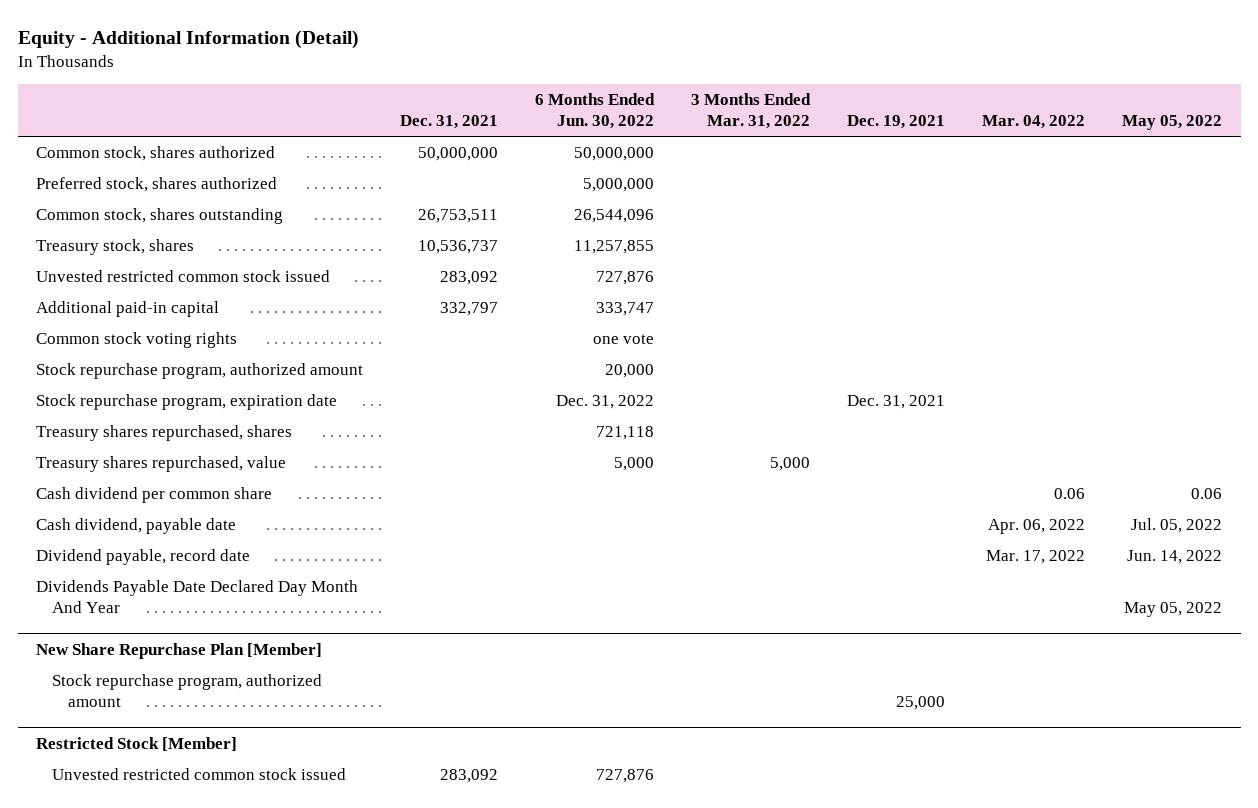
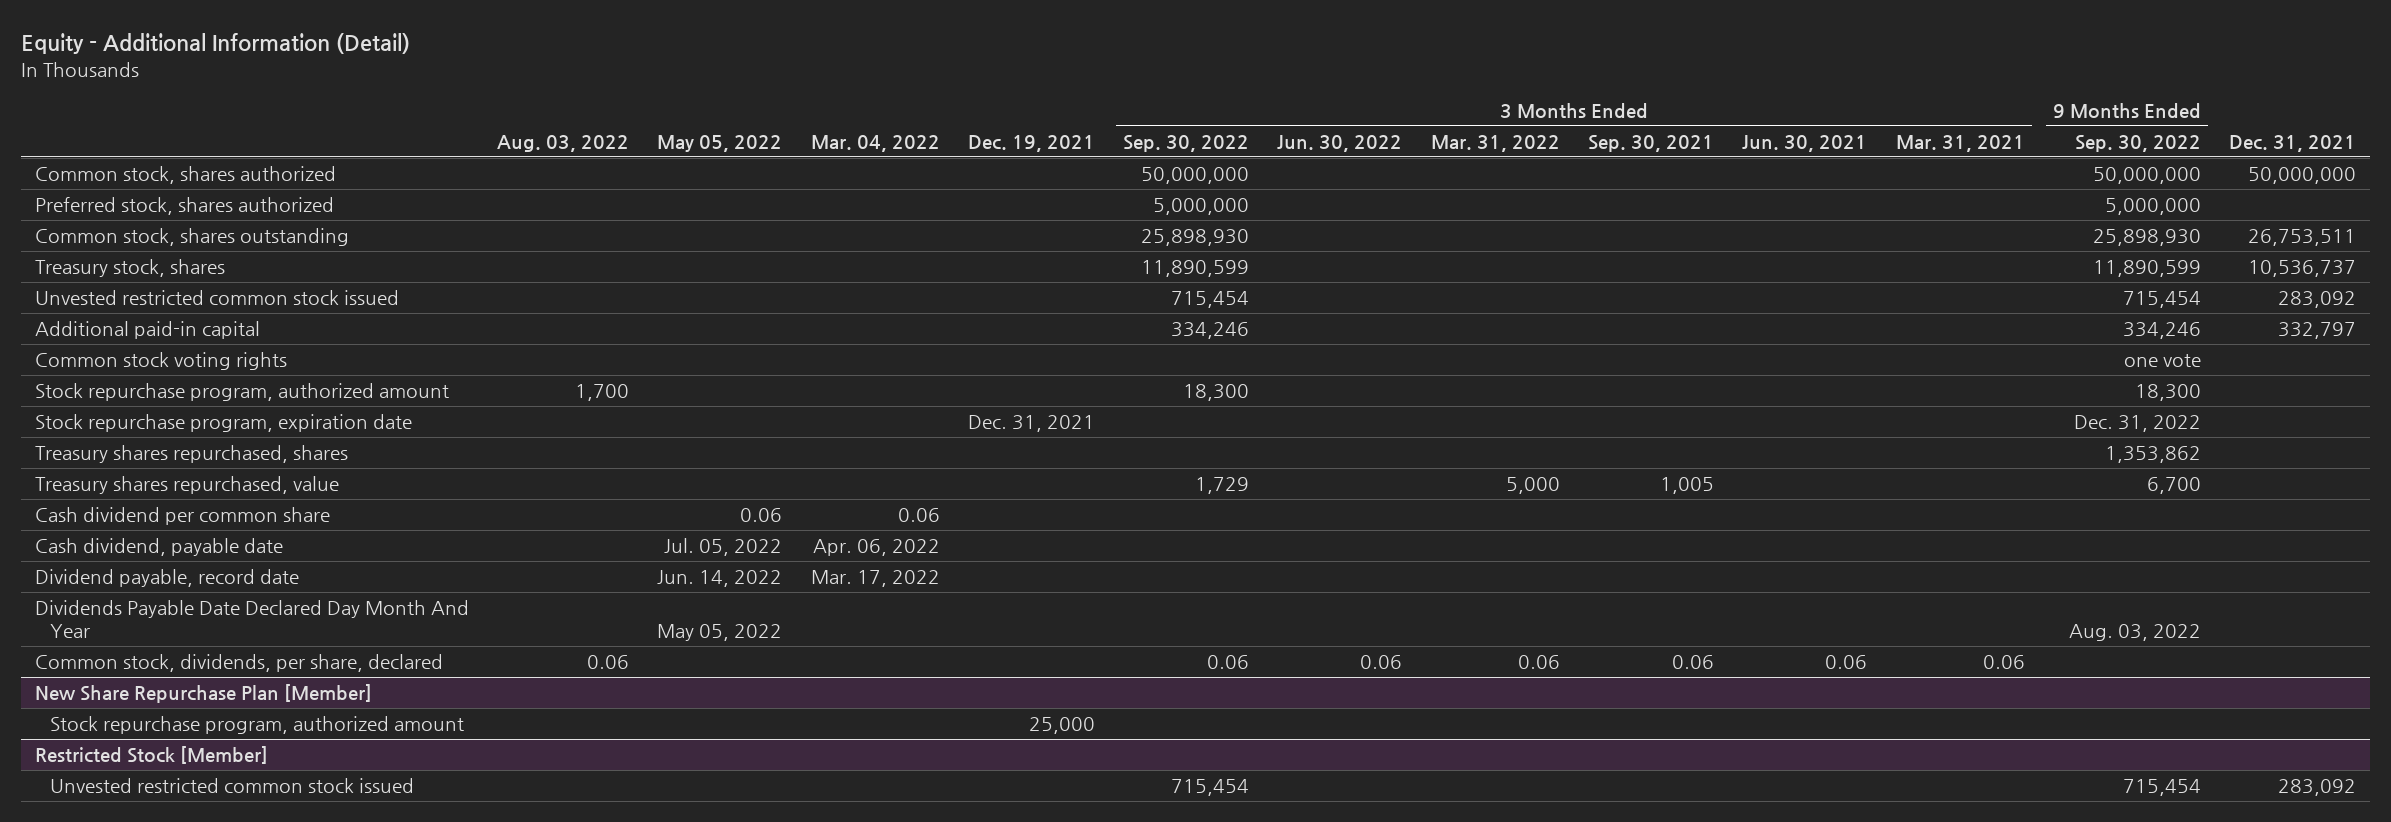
- | Dec. 31, 2021 | 6 Months Ended Jun. 30, 2022 | 3 Months Ended Mar. 31, 2022 | Dec. 19, 2021 | Mar. 04, 2022 | May 05, 2022
+ | Aug. 03, 2022 | May 05, 2022 | Mar. 04, 2022 | Dec. 19, 2021 | 3 Months Ended Sep. 30, 2022 | 3 Months Ended Jun. 30, 2022 | 3 Months Ended Mar. 31, 2022 | 3 Months Ended Sep. 30, 2021 | 3 Months Ended Jun. 30, 2021 | 3 Months Ended Mar. 31, 2021 | 9 Months Ended Sep. 30, 2022 | Dec. 31, 2021
+ Common stock, dividends, per share, declared | 0.06 | | | | 0.06 | 0.06 | 0.06 | 0.06 | 0.06 | 0.06 | |

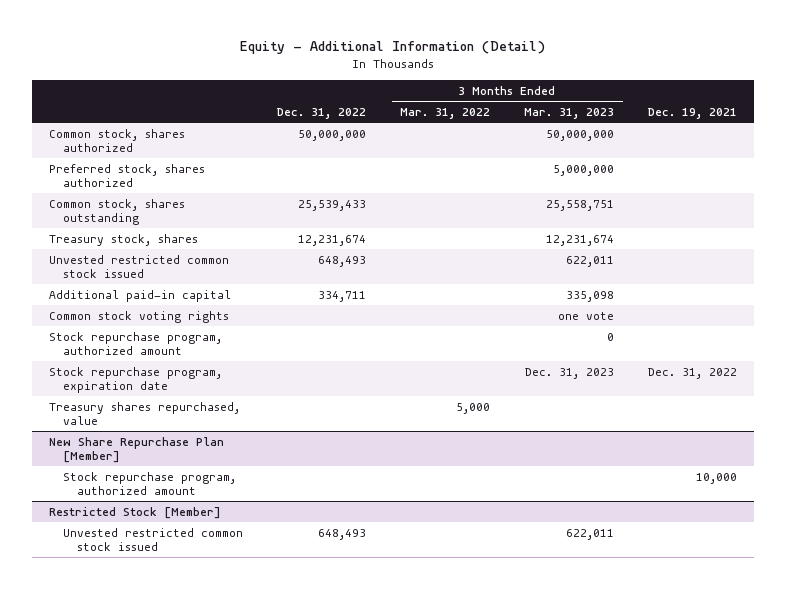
- | Aug. 03, 2022 | May 05, 2022 | Mar. 04, 2022 | Dec. 19, 2021 | 3 Months Ended Sep. 30, 2022 | 3 Months Ended Jun. 30, 2022 | 3 Months Ended Mar. 31, 2022 | 3 Months Ended Sep. 30, 2021 | 3 Months Ended Jun. 30, 2021 | 3 Months Ended Mar. 31, 2021 | 9 Months Ended Sep. 30, 2022 | Dec. 31, 2021
+ | Dec. 31, 2022 | 3 Months Ended Mar. 31, 2022 | 3 Months Ended Mar. 31, 2023 | Dec. 19, 2021
- Stock repurchase program, expiration date | | | | Dec. 31, 2021 | | | | | | | Dec. 31, 2022 |
- Treasury shares repurchased, shares | | | | | | | | | | | 1,353,862 |
+ Stock repurchase program, expiration date | | | Dec. 31, 2023 | Dec. 31, 2022
- Cash dividend per common share | | 0.06 | 0.06 | | | | | | | | |
- Cash dividend, payable date | | Jul. 05, 2022 | Apr. 06, 2022 | | | | | | | | |
- Dividend payable, record date | | Jun. 14, 2022 | Mar. 17, 2022 | | | | | | | | |
- Dividends Payable Date Declared Day Month And Year | | May 05, 2022 | | | | | | | | | Aug. 03, 2022 |
- Common stock, dividends, per share, declared | 0.06 | | | | 0.06 | 0.06 | 0.06 | 0.06 | 0.06 | 0.06 | |
@ New Share Repurchase Plan [Member]
- Stock repurchase program, authorized amount | | | | 25,000 | | | | | | | |
+ Stock repurchase program, authorized amount | | | | 10,000

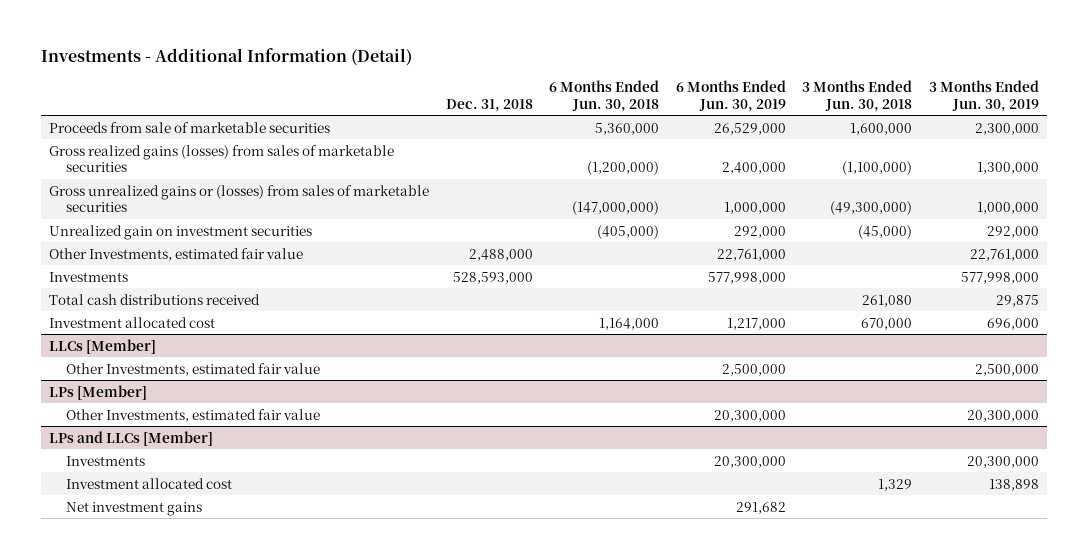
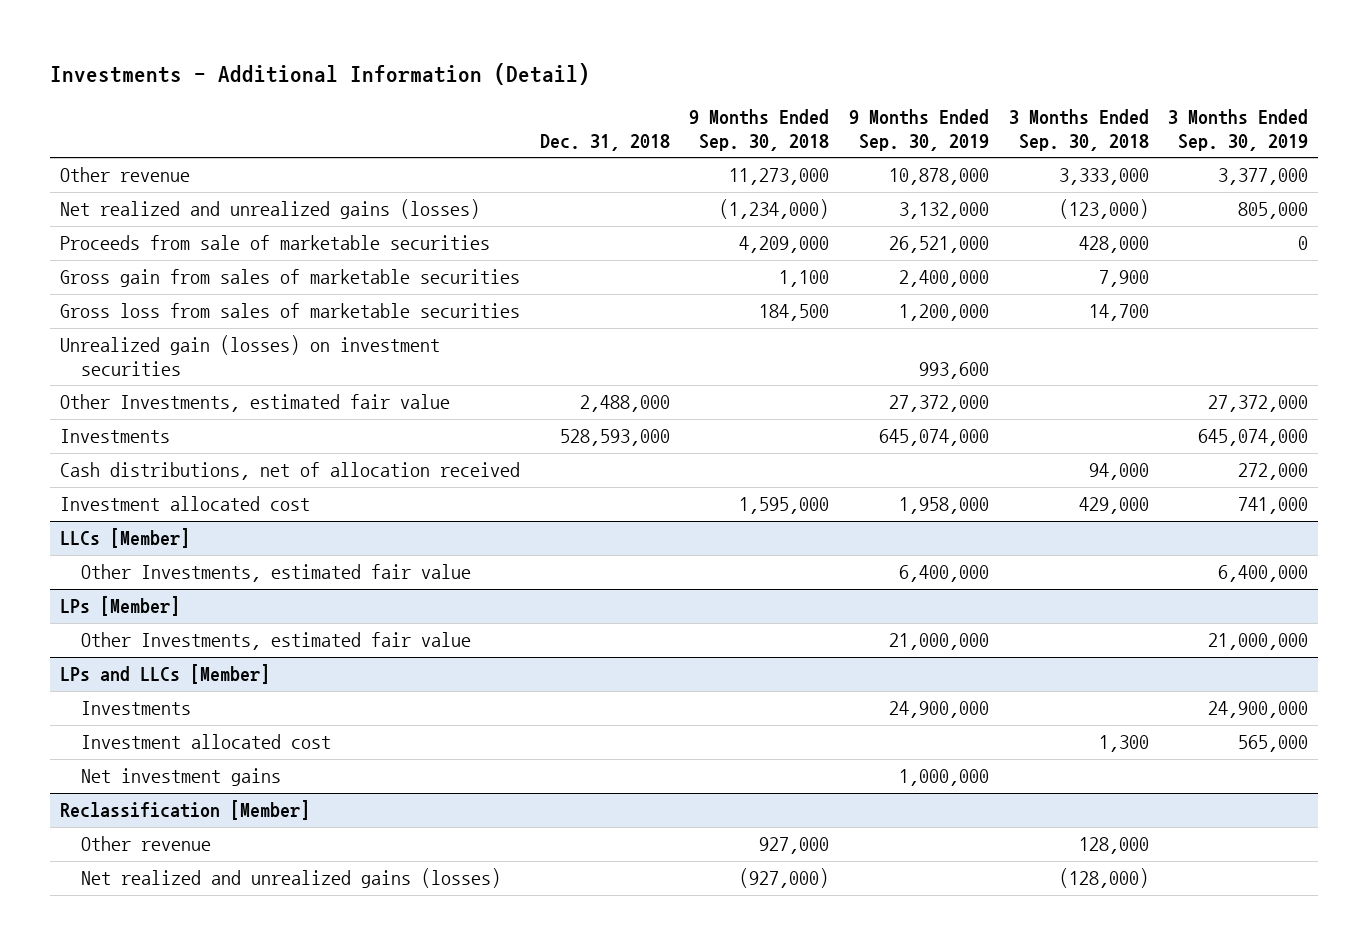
- | Dec. 31, 2018 | 6 Months Ended Jun. 30, 2018 | 6 Months Ended Jun. 30, 2019 | 3 Months Ended Jun. 30, 2018 | 3 Months Ended Jun. 30, 2019
+ | Dec. 31, 2018 | 9 Months Ended Sep. 30, 2018 | 9 Months Ended Sep. 30, 2019 | 3 Months Ended Sep. 30, 2018 | 3 Months Ended Sep. 30, 2019
+ Other revenue | | 11,273,000 | 10,878,000 | 3,333,000 | 3,377,000
+ Net realized and unrealized gains (losses) | | (1,234,000) | 3,132,000 | (123,000) | 805,000
- Gross realized gains (losses) from sales of marketable securities | | (1,200,000) | 2,400,000 | (1,100,000) | 1,300,000
- Gross unrealized gains or (losses) from sales of marketable securities | | (147,000,000) | 1,000,000 | (49,300,000) | 1,000,000
- Unrealized gain on investment securities | | (405,000) | 292,000 | (45,000) | 292,000
+ Gross gain from sales of marketable securities | | 1,100 | 2,400,000 | 7,900 |
+ Gross loss from sales of marketable securities | | 184,500 | 1,200,000 | 14,700 |
+ Unrealized gain (losses) on investment securities | | | 993,600 | |
- Total cash distributions received | | | | 261,080 | 29,875
+ Cash distributions, net of allocation received | | | | 94,000 | 272,000
+ Reclassification [Member]
+ Other revenue | | 927,000 | | 128,000 |
+ Net realized and unrealized gains (losses) | | (927,000) | | (128,000) |

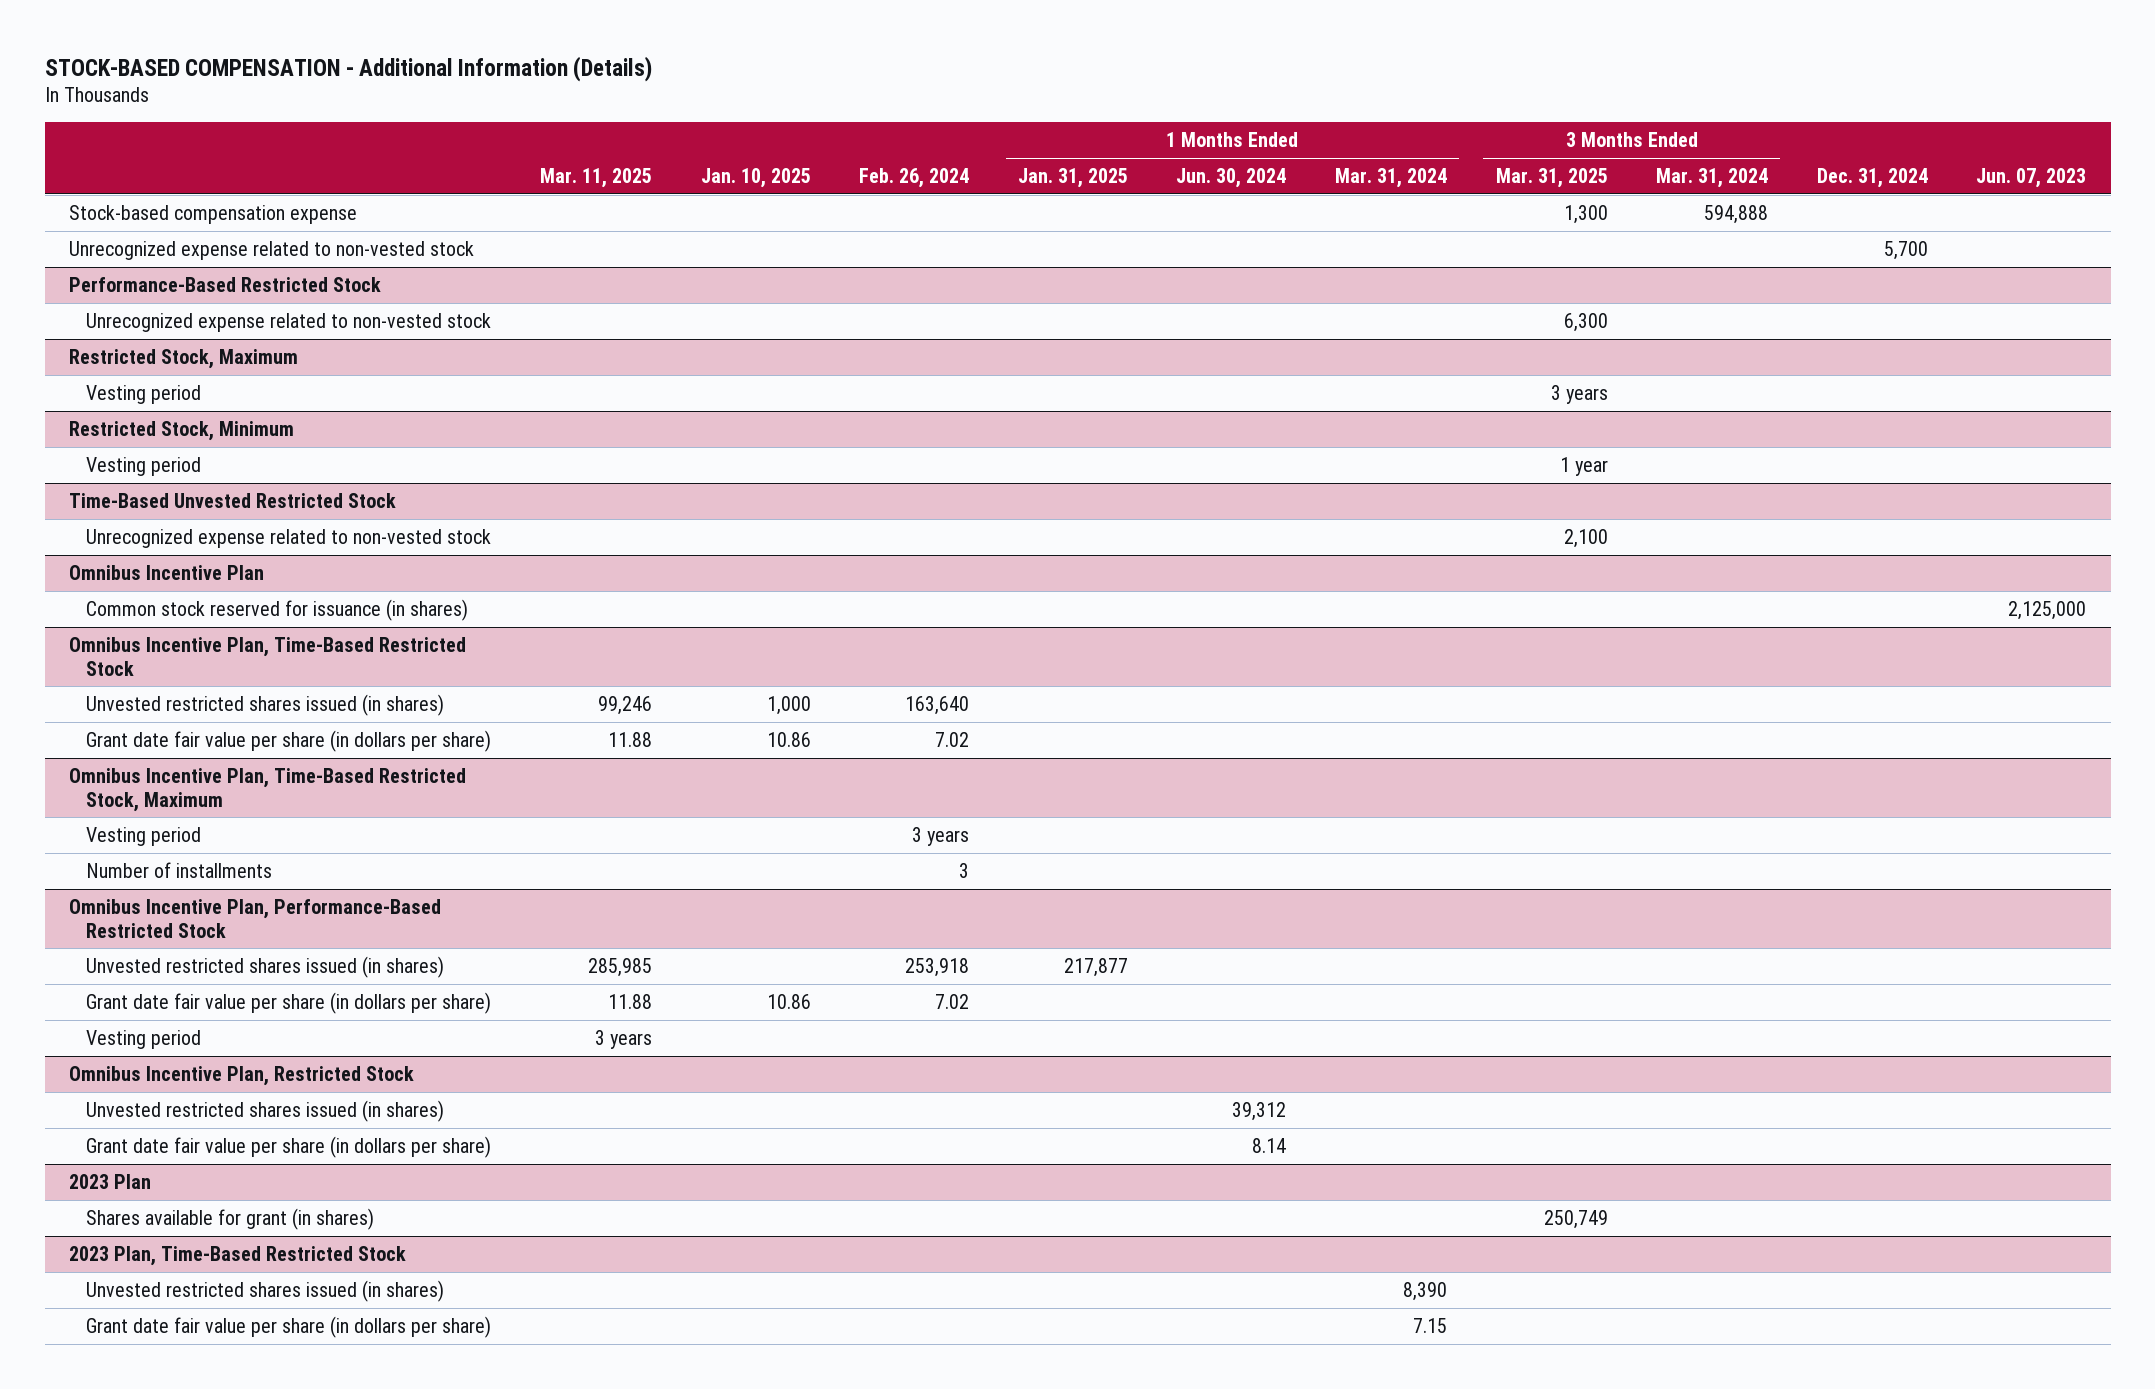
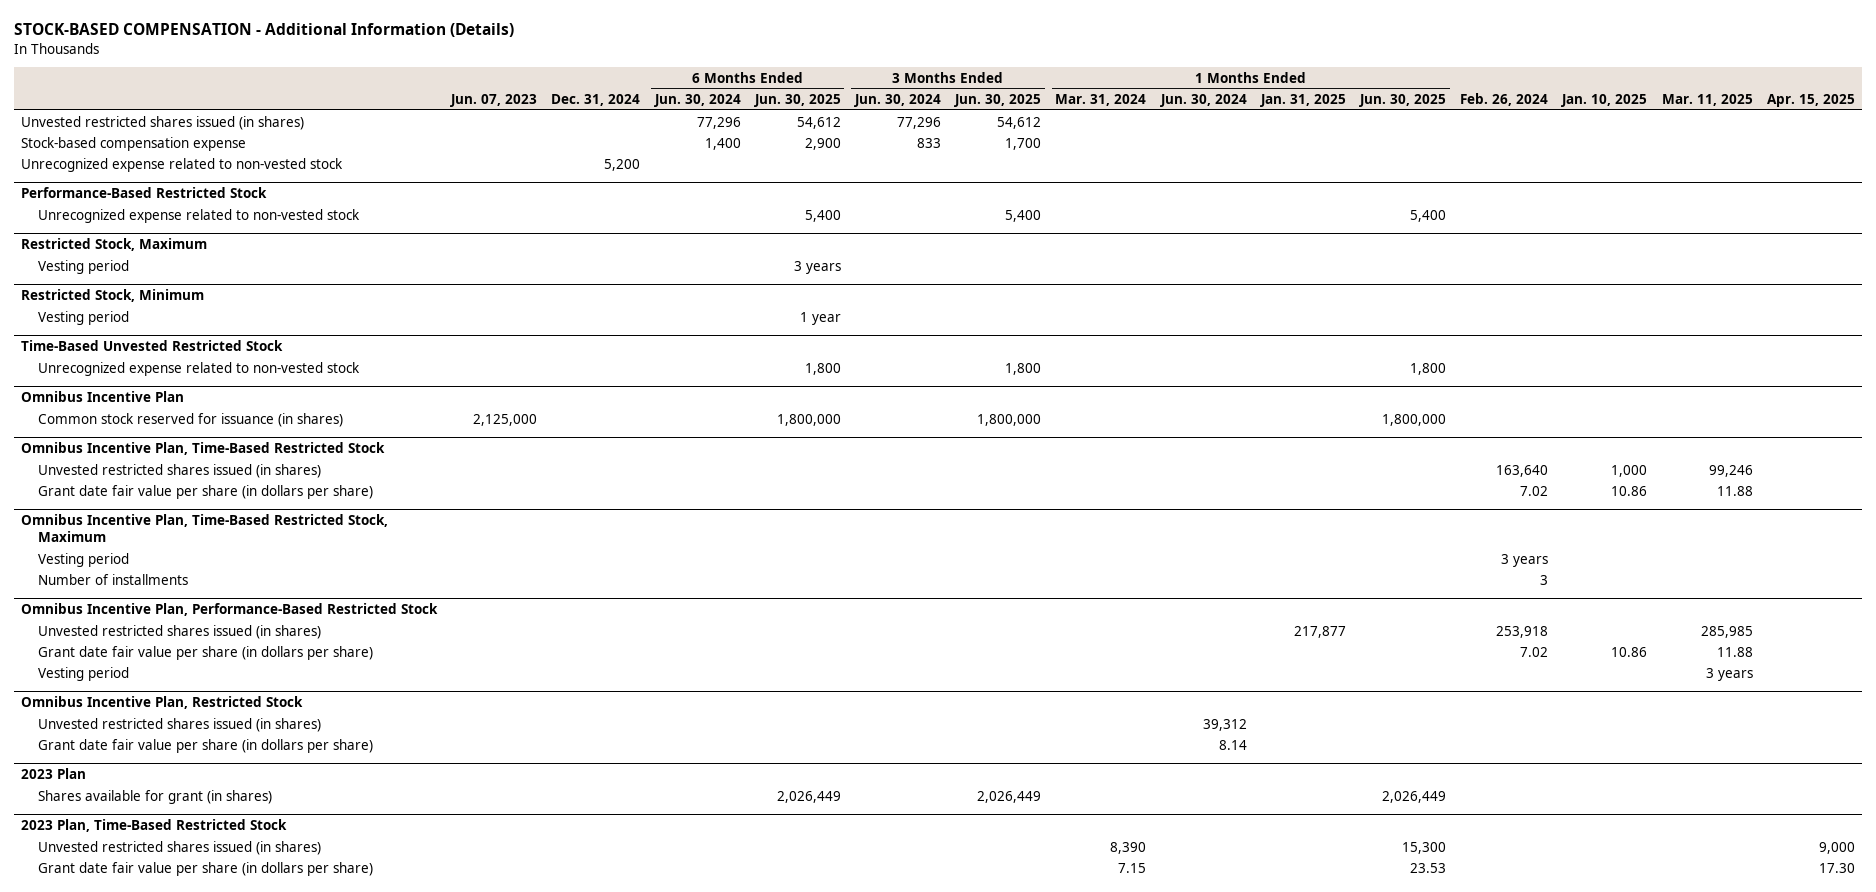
- | Mar. 11, 2025 | Jan. 10, 2025 | Feb. 26, 2024 | 1 Months Ended Jan. 31, 2025 | 1 Months Ended Jun. 30, 2024 | 1 Months Ended Mar. 31, 2024 | 3 Months Ended Mar. 31, 2025 | 3 Months Ended Mar. 31, 2024 | Dec. 31, 2024 | Jun. 07, 2023
+ | Jun. 07, 2023 | Dec. 31, 2024 | 6 Months Ended Jun. 30, 2024 | 6 Months Ended Jun. 30, 2025 | 3 Months Ended Jun. 30, 2024 | 3 Months Ended Jun. 30, 2025 | 1 Months Ended Mar. 31, 2024 | 1 Months Ended Jun. 30, 2024 | 1 Months Ended Jan. 31, 2025 | 1 Months Ended Jun. 30, 2025 | Feb. 26, 2024 | Jan. 10, 2025 | Mar. 11, 2025 | Apr. 15, 2025
+ Unvested restricted shares issued (in shares) | | | 77,296 | 54,612 | 77,296 | 54,612 | | | | | | | |
- Unrecognized expense related to non-vested stock | | | | | | | | | 5,700 |
+ Unrecognized expense related to non-vested stock | | 5,200 | | | | | | | | | | | |

